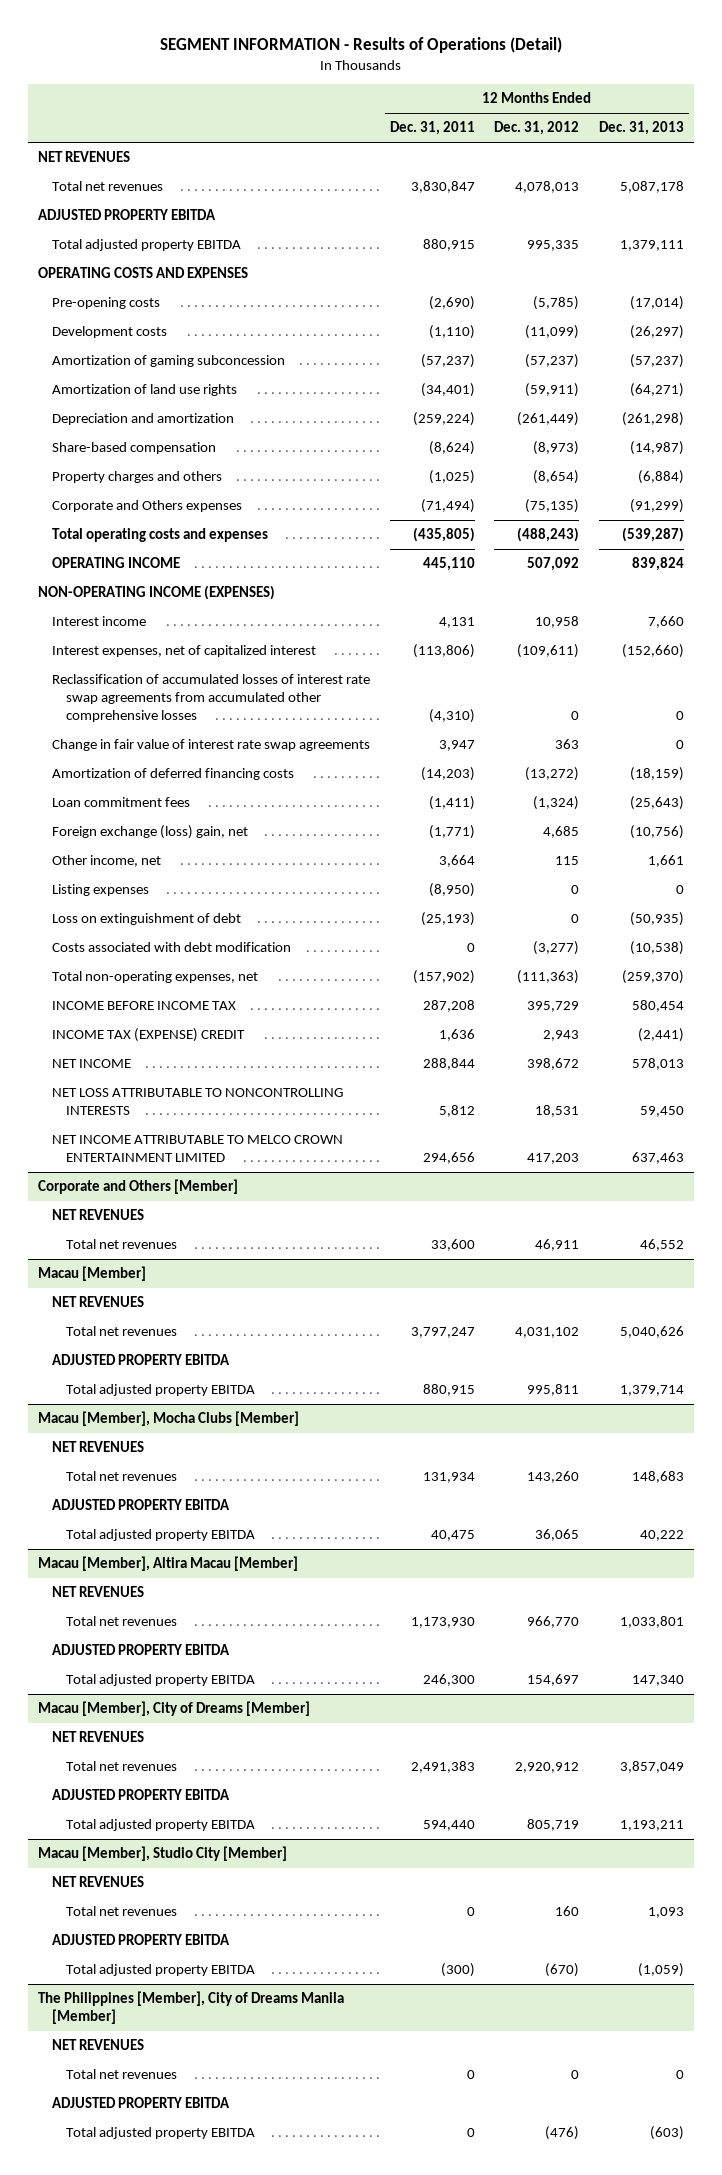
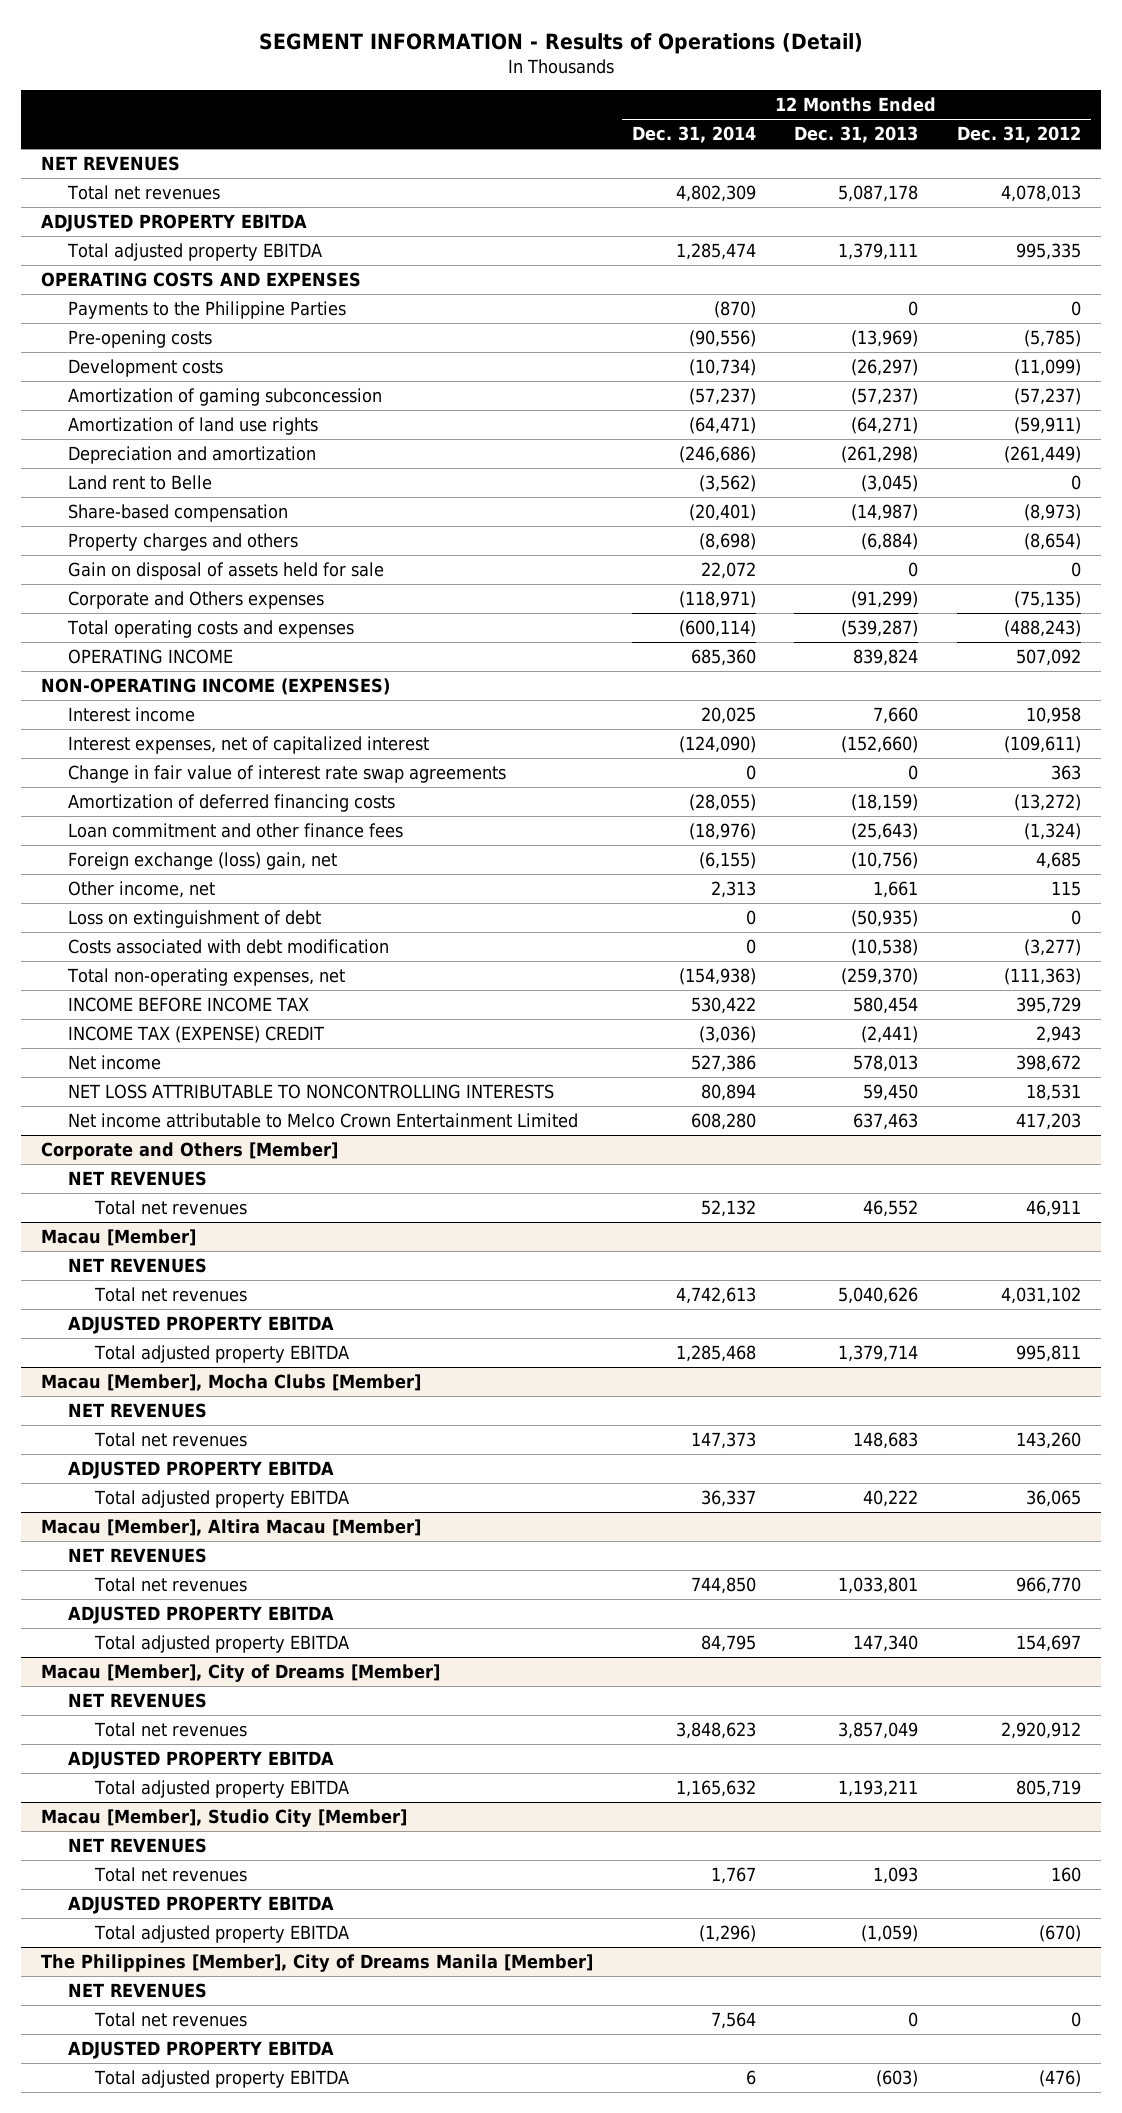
- | 12 Months Ended Dec. 31, 2011 | 12 Months Ended Dec. 31, 2012 | 12 Months Ended Dec. 31, 2013
+ | 12 Months Ended Dec. 31, 2014 | 12 Months Ended Dec. 31, 2013 | 12 Months Ended Dec. 31, 2012
- Pre-opening costs | (2,690) | (5,785) | (17,014)
+ Payments to the Philippine Parties | (870) | 0 | 0
+ Pre-opening costs | (90,556) | (13,969) | (5,785)
+ Land rent to Belle | (3,562) | (3,045) | 0
+ Gain on disposal of assets held for sale | 22,072 | 0 | 0
- Reclassification of accumulated losses of interest rate swap agreements from accumulated other comprehensive losses | (4,310) | 0 | 0
- Loan commitment fees | (1,411) | (1,324) | (25,643)
+ Loan commitment and other finance fees | (18,976) | (25,643) | (1,324)
- Listing expenses | (8,950) | 0 | 0
- NET INCOME | 288,844 | 398,672 | 578,013
+ Net income | 527,386 | 578,013 | 398,672
- NET INCOME ATTRIBUTABLE TO MELCO CROWN ENTERTAINMENT LIMITED | 294,656 | 417,203 | 637,463
+ Net income attributable to Melco Crown Entertainment Limited | 608,280 | 637,463 | 417,203

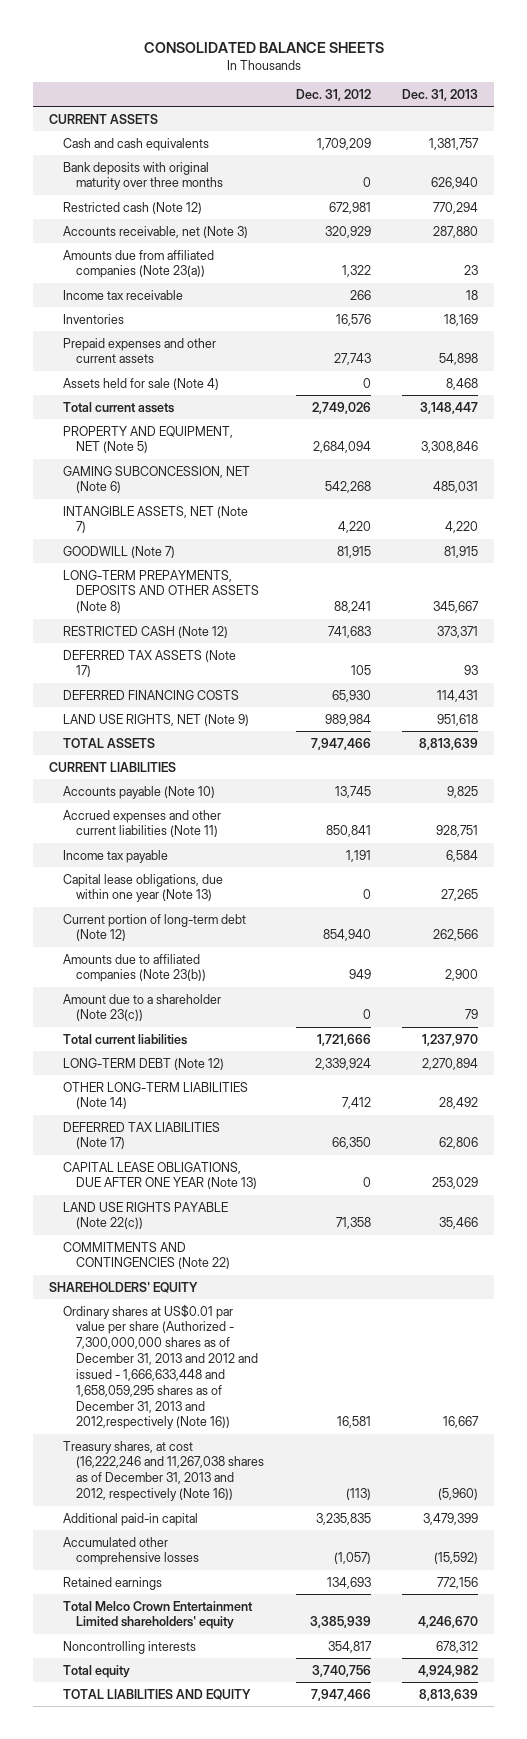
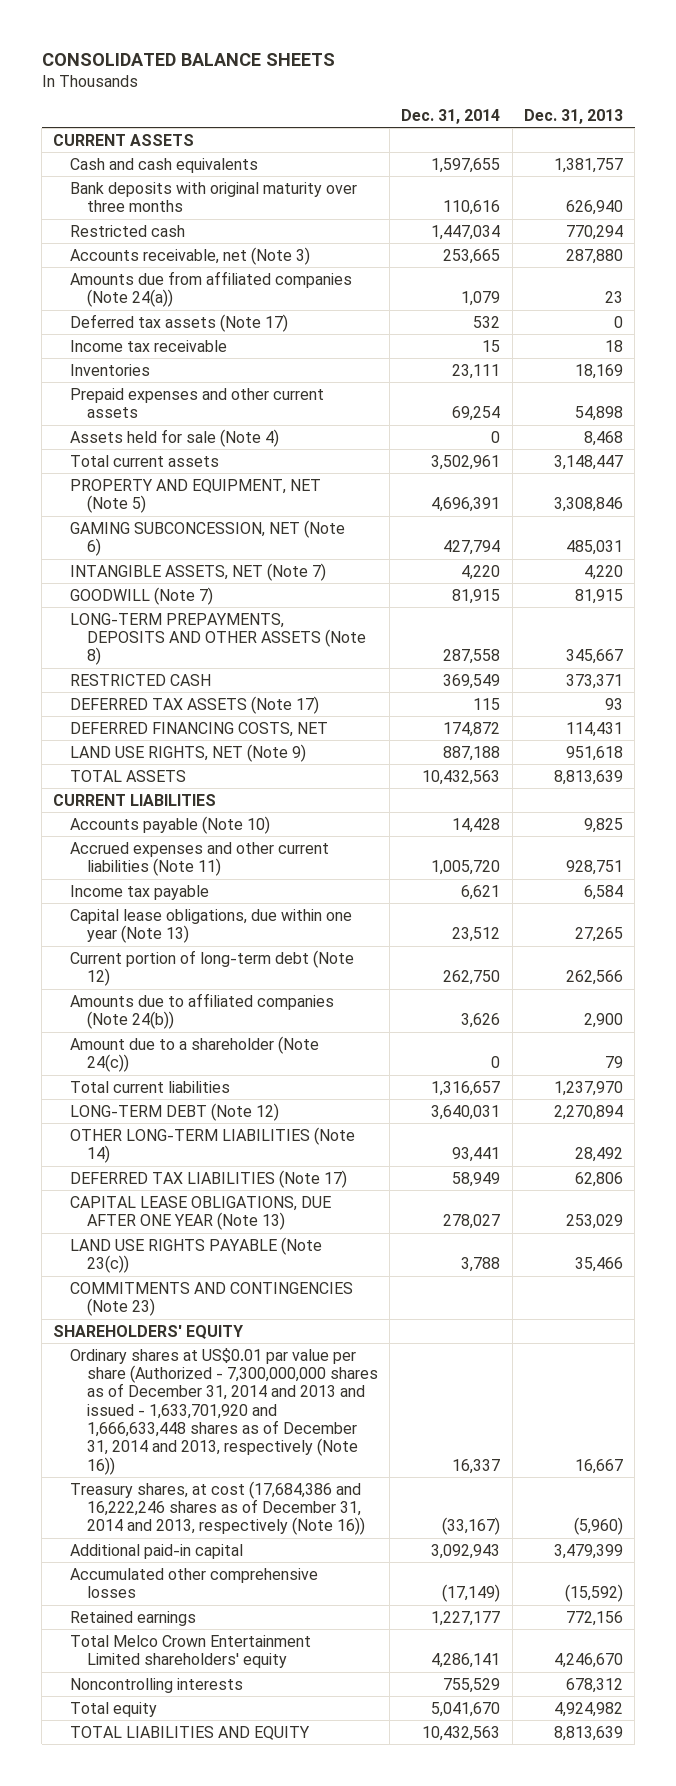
- | Dec. 31, 2012 | Dec. 31, 2013
+ | Dec. 31, 2014 | Dec. 31, 2013
- Restricted cash (Note 12) | 672,981 | 770,294
+ Restricted cash | 1,447,034 | 770,294
- Amounts due from affiliated companies (Note 23(a)) | 1,322 | 23
+ Amounts due from affiliated companies (Note 24(a)) | 1,079 | 23
+ Deferred tax assets (Note 17) | 532 | 0
- RESTRICTED CASH (Note 12) | 741,683 | 373,371
+ RESTRICTED CASH | 369,549 | 373,371
- DEFERRED FINANCING COSTS | 65,930 | 114,431
+ DEFERRED FINANCING COSTS, NET | 174,872 | 114,431
- Amounts due to affiliated companies (Note 23(b)) | 949 | 2,900
- Amount due to a shareholder (Note 23(c)) | 0 | 79
+ Amounts due to affiliated companies (Note 24(b)) | 3,626 | 2,900
+ Amount due to a shareholder (Note 24(c)) | 0 | 79
- LAND USE RIGHTS PAYABLE (Note 22(c)) | 71,358 | 35,466
- COMMITMENTS AND CONTINGENCIES (Note 22)
+ LAND USE RIGHTS PAYABLE (Note 23(c)) | 3,788 | 35,466
+ COMMITMENTS AND CONTINGENCIES (Note 23)
- Ordinary shares at US$0.01 par value per share (Authorized - 7,300,000,000 shares as of December 31, 2013 and 2012 and issued - 1,666,633,448 and 1,658,059,295 shares as of December 31, 2013 and 2012,respectively (Note 16)) | 16,581 | 16,667
- Treasury shares, at cost (16,222,246 and 11,267,038 shares as of December 31, 2013 and 2012, respectively (Note 16)) | (113) | (5,960)
+ Ordinary shares at US$0.01 par value per share (Authorized - 7,300,000,000 shares as of December 31, 2014 and 2013 and issued - 1,633,701,920 and 1,666,633,448 shares as of December 31, 2014 and 2013, respectively (Note 16)) | 16,337 | 16,667
+ Treasury shares, at cost (17,684,386 and 16,222,246 shares as of December 31, 2014 and 2013, respectively (Note 16)) | (33,167) | (5,960)

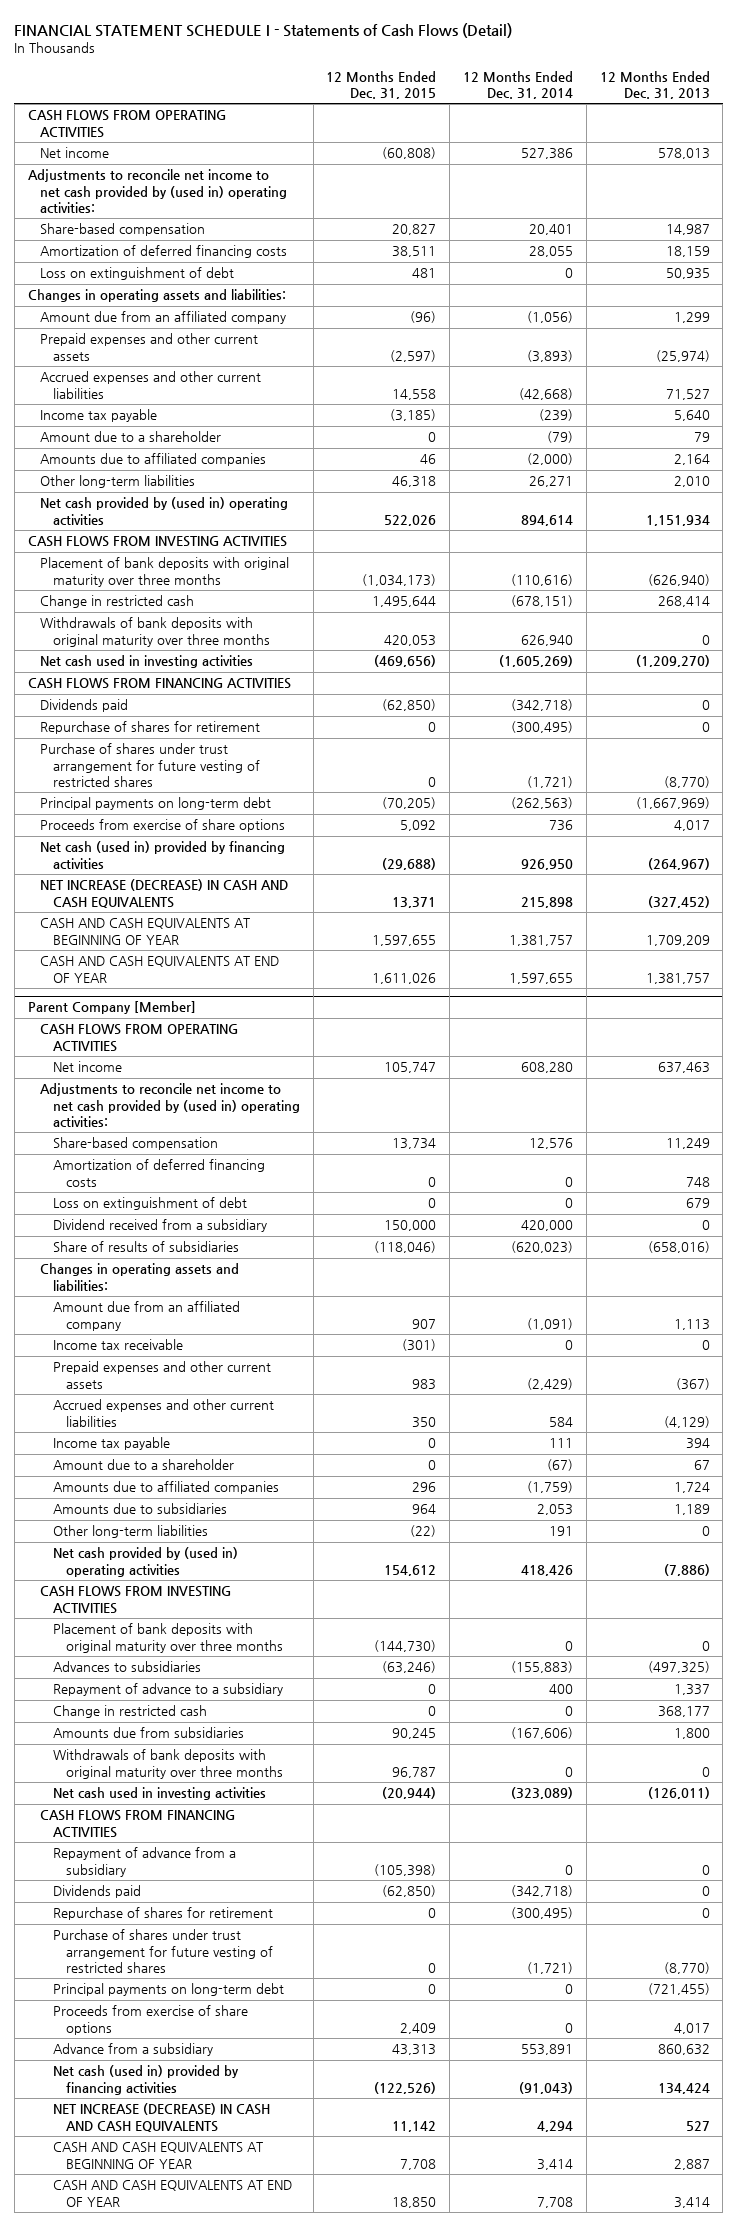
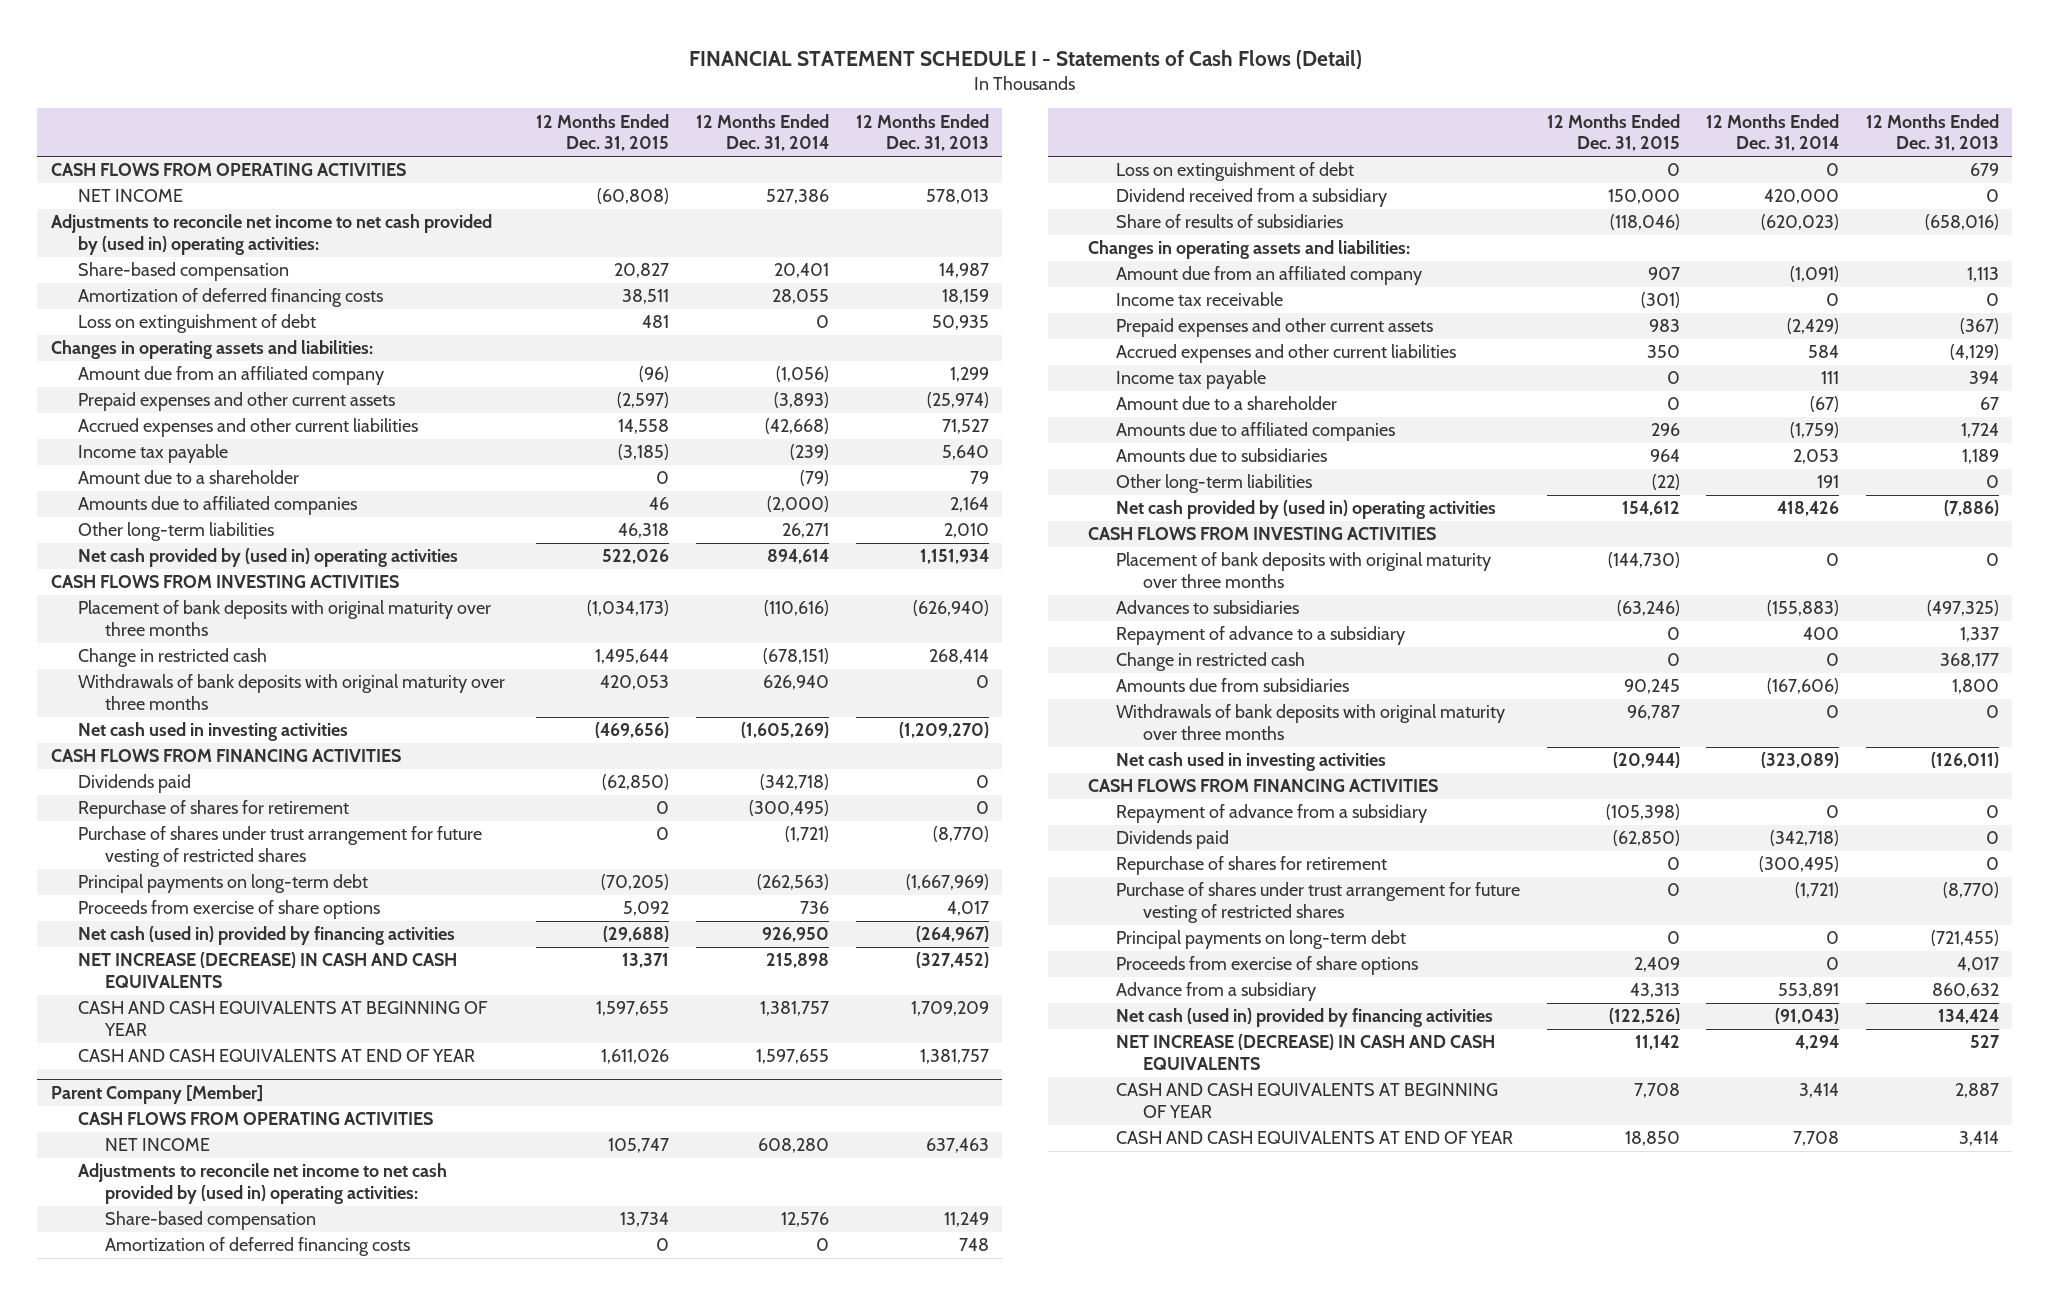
- Net income | (60,808) | 527,386 | 578,013
+ NET INCOME | (60,808) | 527,386 | 578,013
@ Parent Company [Member]
- Net income | 105,747 | 608,280 | 637,463
+ NET INCOME | 105,747 | 608,280 | 637,463

